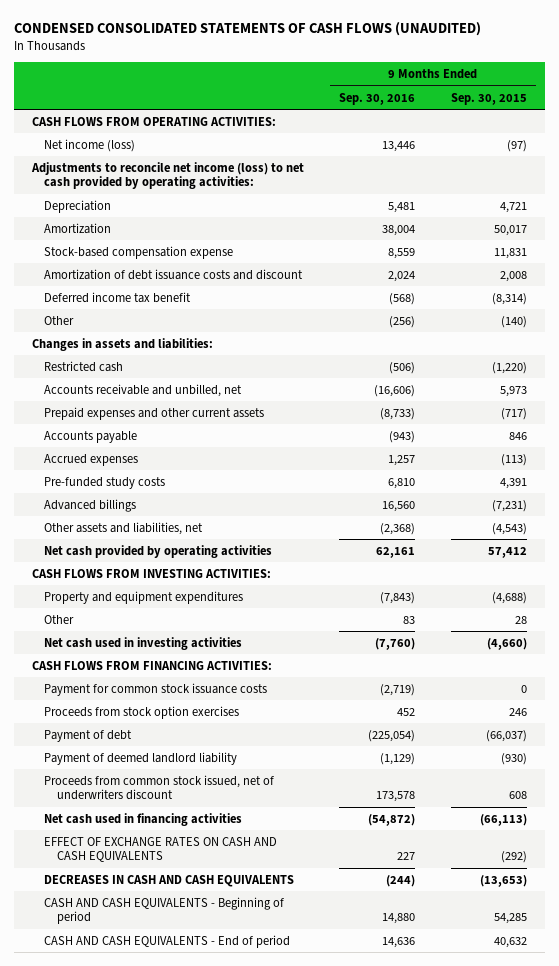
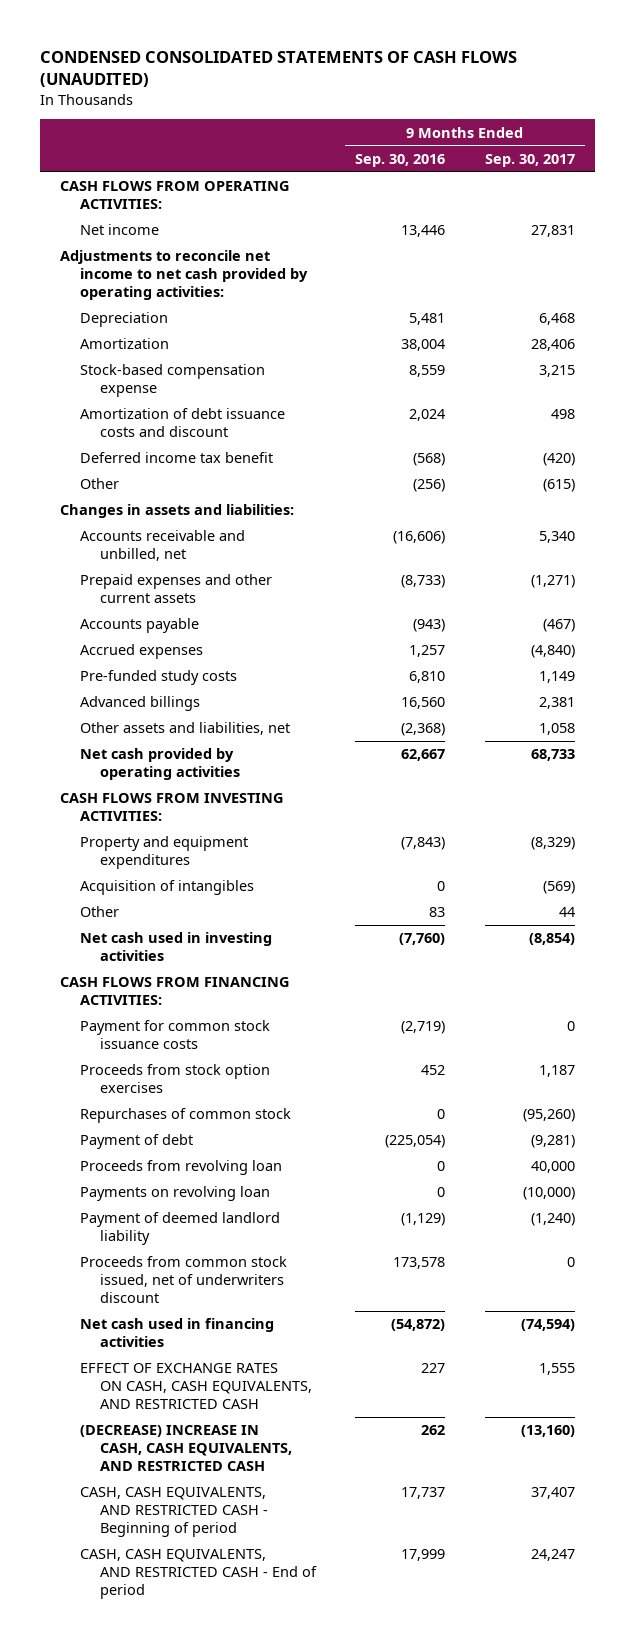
- | 9 Months Ended Sep. 30, 2016 | 9 Months Ended Sep. 30, 2015
+ | 9 Months Ended Sep. 30, 2016 | 9 Months Ended Sep. 30, 2017
- Net income (loss) | 13,446 | (97)
- Adjustments to reconcile net income (loss) to net cash provided by operating activities:
+ Net income | 13,446 | 27,831
+ Adjustments to reconcile net income to net cash provided by operating activities:
- Restricted cash | (506) | (1,220)
- Net cash provided by operating activities | 62,161 | 57,412
+ Net cash provided by operating activities | 62,667 | 68,733
+ Acquisition of intangibles | 0 | (569)
+ Repurchases of common stock | 0 | (95,260)
+ Proceeds from revolving loan | 0 | 40,000
+ Payments on revolving loan | 0 | (10,000)
- EFFECT OF EXCHANGE RATES ON CASH AND CASH EQUIVALENTS | 227 | (292)
- DECREASES IN CASH AND CASH EQUIVALENTS | (244) | (13,653)
- CASH AND CASH EQUIVALENTS - Beginning of period | 14,880 | 54,285
- CASH AND CASH EQUIVALENTS - End of period | 14,636 | 40,632
+ EFFECT OF EXCHANGE RATES ON CASH, CASH EQUIVALENTS, AND RESTRICTED CASH | 227 | 1,555
+ (DECREASE) INCREASE IN CASH, CASH EQUIVALENTS, AND RESTRICTED CASH | 262 | (13,160)
+ CASH, CASH EQUIVALENTS, AND RESTRICTED CASH - Beginning of period | 17,737 | 37,407
+ CASH, CASH EQUIVALENTS, AND RESTRICTED CASH - End of period | 17,999 | 24,247

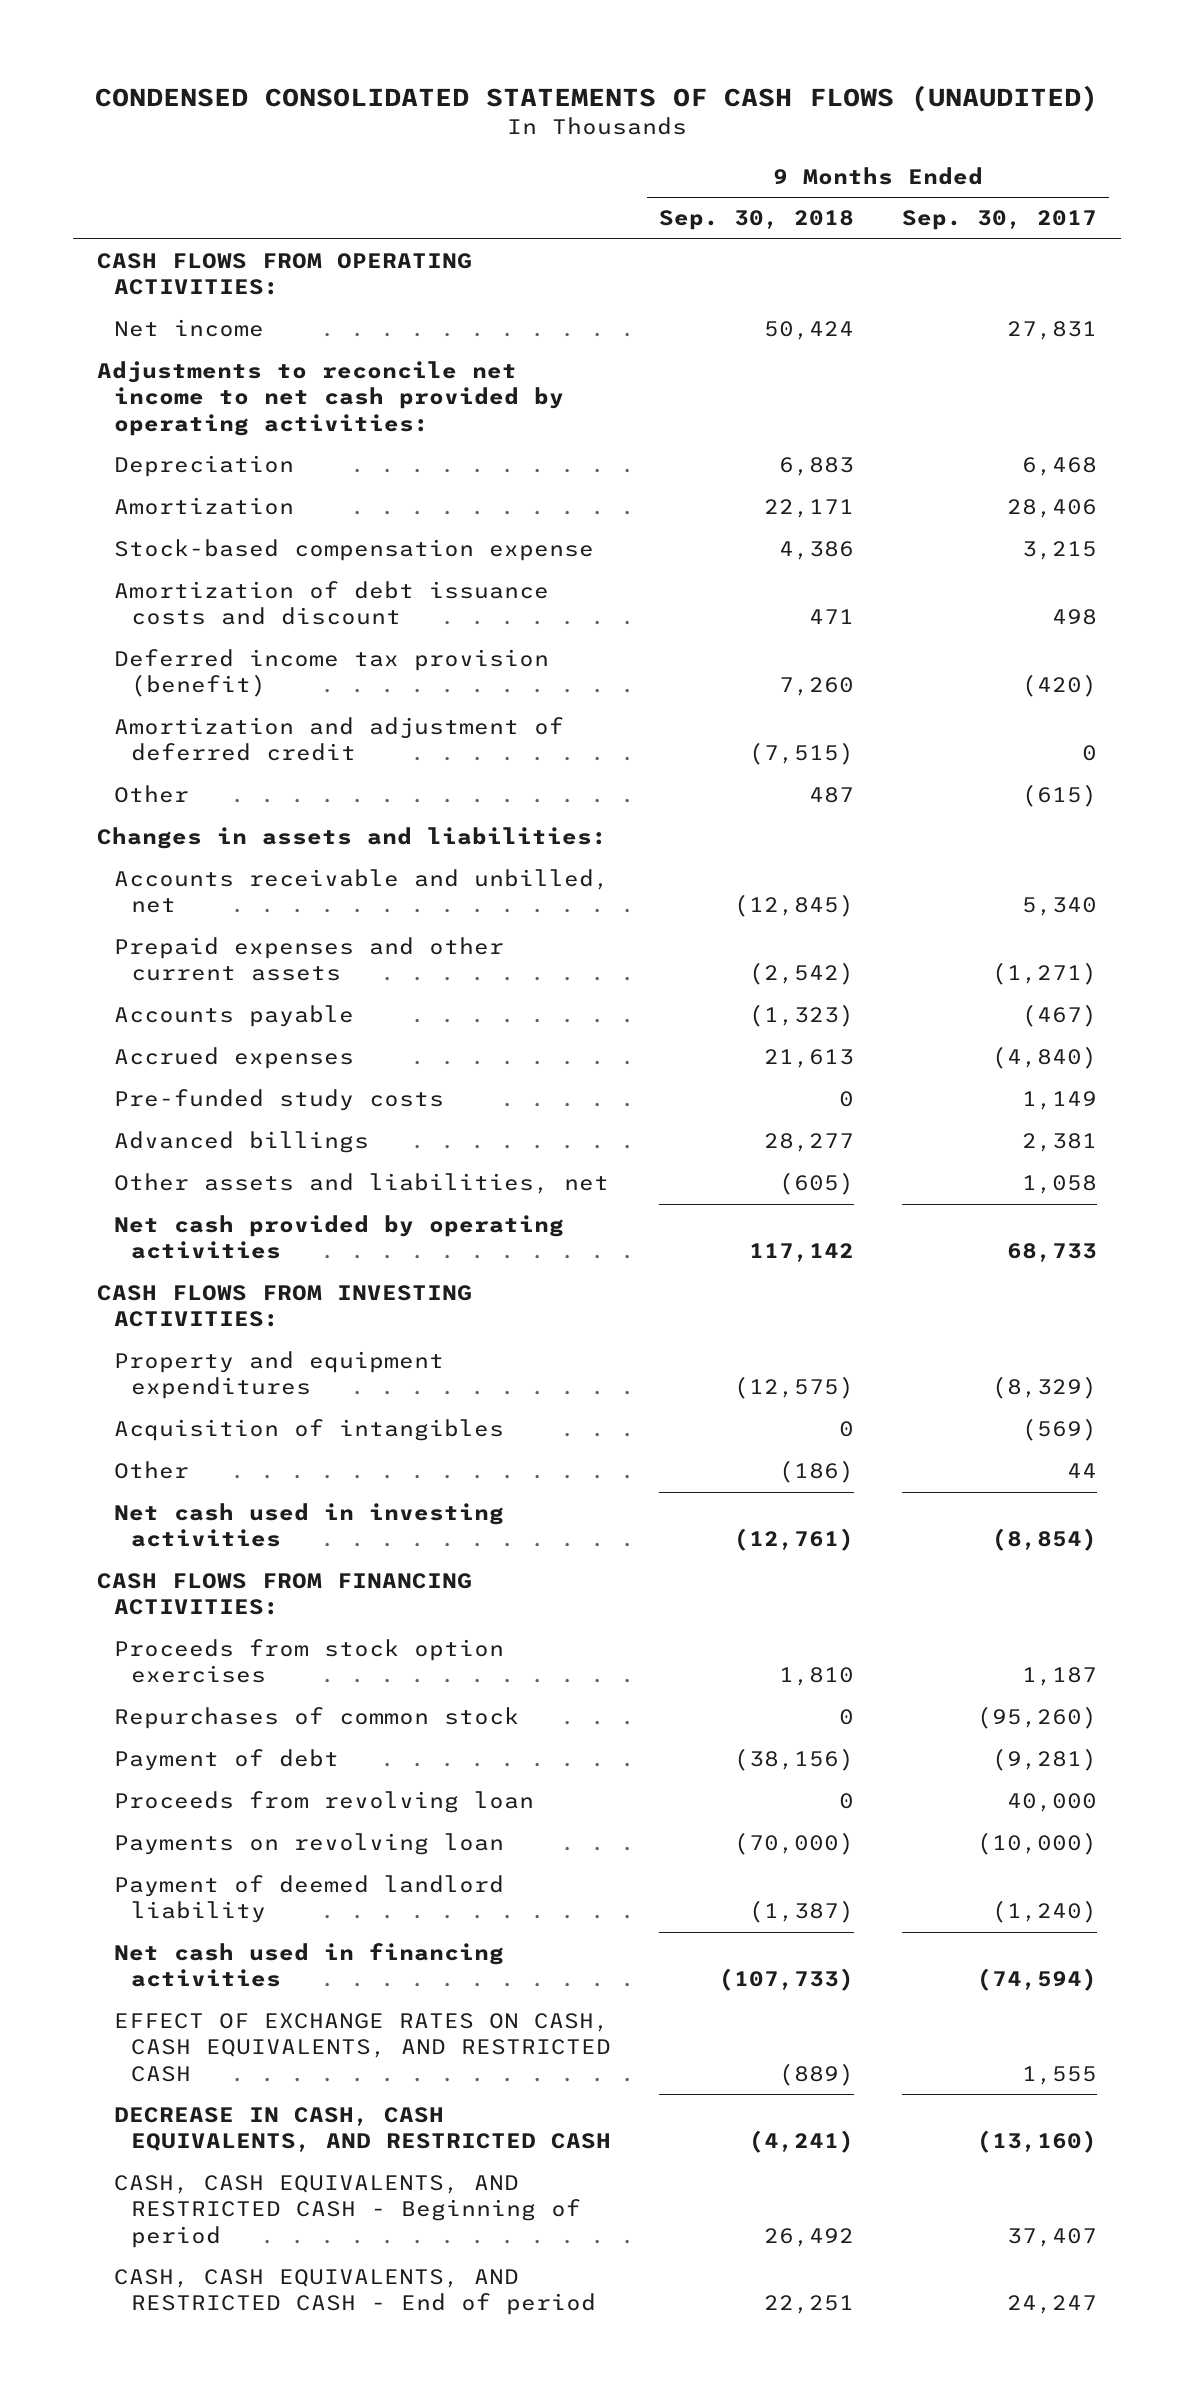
- | 9 Months Ended Sep. 30, 2016 | 9 Months Ended Sep. 30, 2017
+ | 9 Months Ended Sep. 30, 2018 | 9 Months Ended Sep. 30, 2017
- Deferred income tax benefit | (568) | (420)
+ Deferred income tax provision (benefit) | 7,260 | (420)
+ Amortization and adjustment of deferred credit | (7,515) | 0
- Payment for common stock issuance costs | (2,719) | 0
- Proceeds from common stock issued, net of underwriters discount | 173,578 | 0
- (DECREASE) INCREASE IN CASH, CASH EQUIVALENTS, AND RESTRICTED CASH | 262 | (13,160)
+ DECREASE IN CASH, CASH EQUIVALENTS, AND RESTRICTED CASH | (4,241) | (13,160)

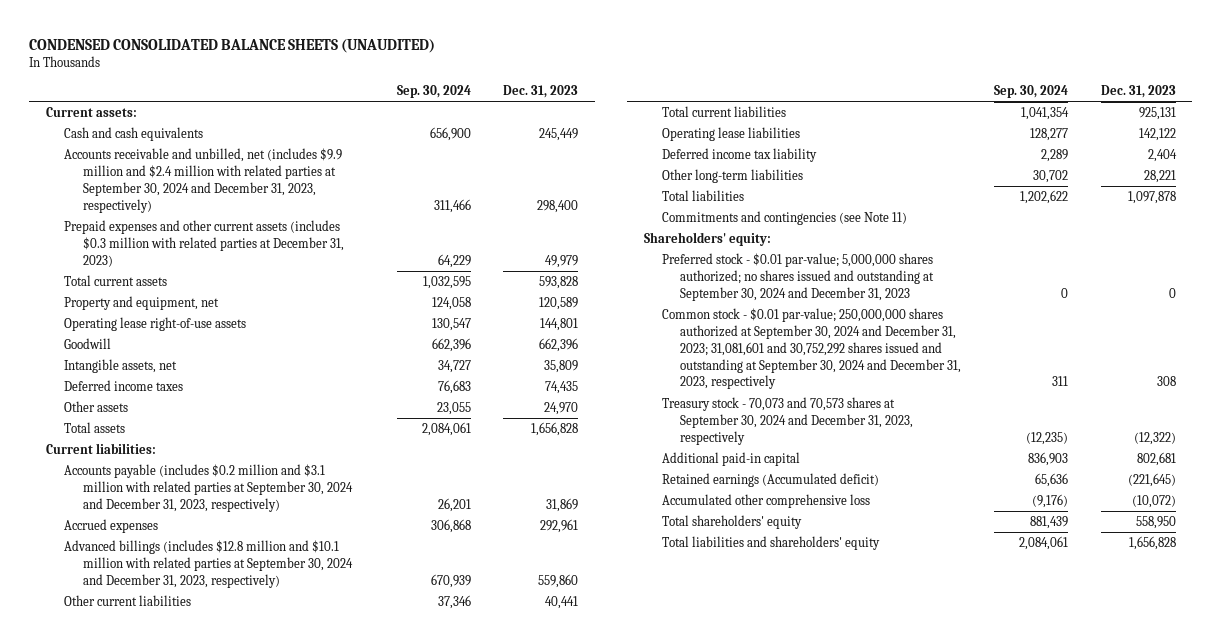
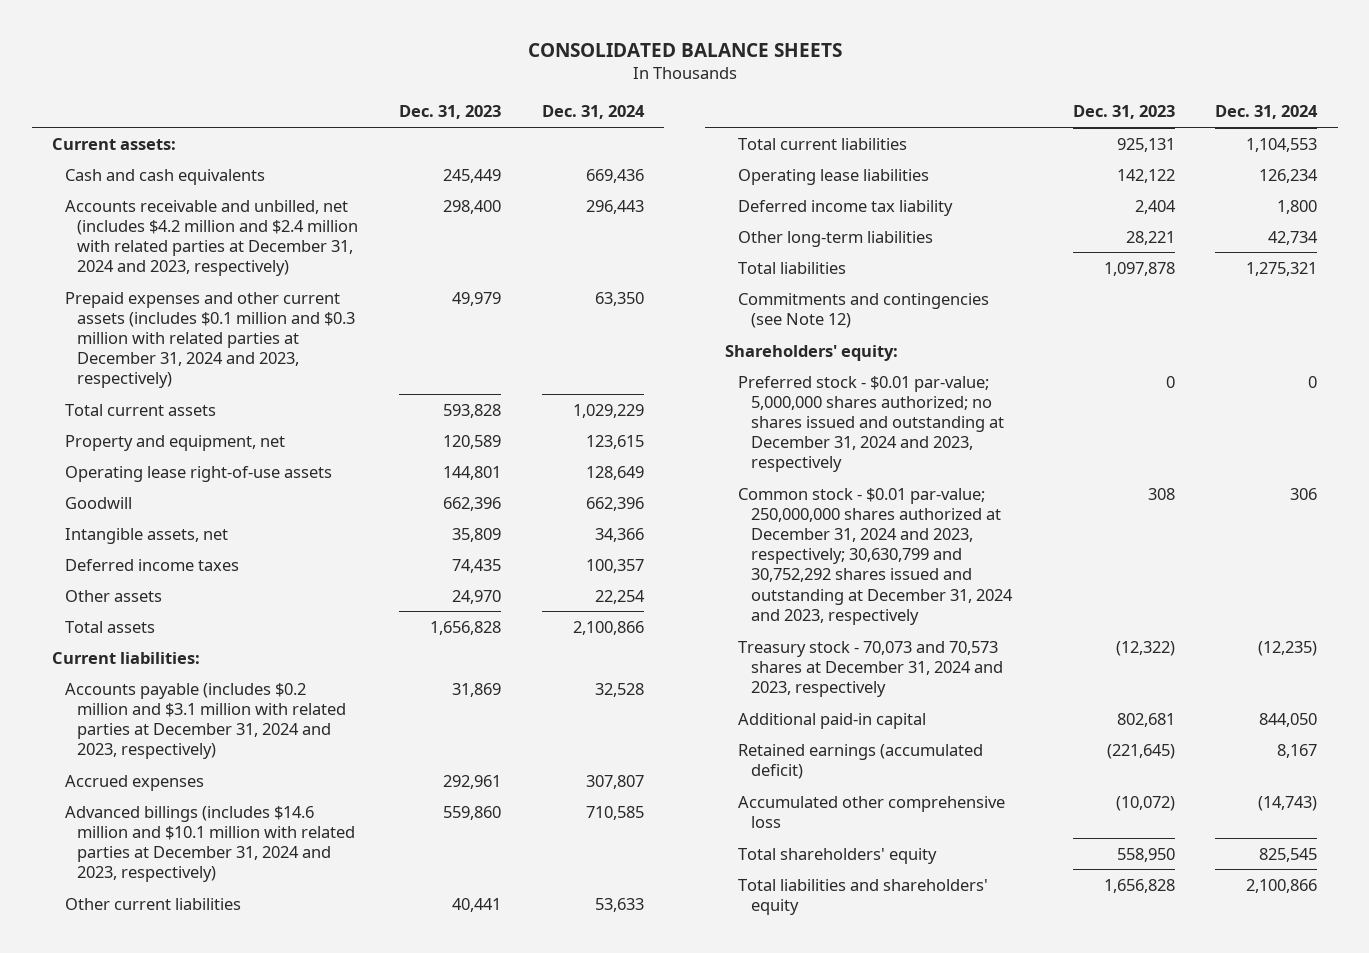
- CONDENSED CONSOLIDATED BALANCE SHEETS (UNAUDITED)
+ CONSOLIDATED BALANCE SHEETS
- | Sep. 30, 2024 | Dec. 31, 2023
+ | Dec. 31, 2023 | Dec. 31, 2024
- Accounts receivable and unbilled, net (includes $9.9 million and $2.4 million with related parties at September 30, 2024 and December 31, 2023, respectively) | 311,466 | 298,400
- Prepaid expenses and other current assets (includes $0.3 million with related parties at December 31, 2023) | 64,229 | 49,979
+ Accounts receivable and unbilled, net (includes $4.2 million and $2.4 million with related parties at December 31, 2024 and 2023, respectively) | 298,400 | 296,443
+ Prepaid expenses and other current assets (includes $0.1 million and $0.3 million with related parties at December 31, 2024 and 2023, respectively) | 49,979 | 63,350
- Accounts payable (includes $0.2 million and $3.1 million with related parties at September 30, 2024 and December 31, 2023, respectively) | 26,201 | 31,869
+ Accounts payable (includes $0.2 million and $3.1 million with related parties at December 31, 2024 and 2023, respectively) | 31,869 | 32,528
- Advanced billings (includes $12.8 million and $10.1 million with related parties at September 30, 2024 and December 31, 2023, respectively) | 670,939 | 559,860
+ Advanced billings (includes $14.6 million and $10.1 million with related parties at December 31, 2024 and 2023, respectively) | 559,860 | 710,585
- Commitments and contingencies (see Note 11)
+ Commitments and contingencies (see Note 12)
- Preferred stock - $0.01 par-value; 5,000,000 shares authorized; no shares issued and outstanding at September 30, 2024 and December 31, 2023 | 0 | 0
- Common stock - $0.01 par-value; 250,000,000 shares authorized at September 30, 2024 and December 31, 2023; 31,081,601 and 30,752,292 shares issued and outstanding at September 30, 2024 and December 31, 2023, respectively | 311 | 308
- Treasury stock - 70,073 and 70,573 shares at September 30, 2024 and December 31, 2023, respectively | (12,235) | (12,322)
+ Preferred stock - $0.01 par-value; 5,000,000 shares authorized; no shares issued and outstanding at December 31, 2024 and 2023, respectively | 0 | 0
+ Common stock - $0.01 par-value; 250,000,000 shares authorized at December 31, 2024 and 2023, respectively; 30,630,799 and 30,752,292 shares issued and outstanding at December 31, 2024 and 2023, respectively | 308 | 306
+ Treasury stock - 70,073 and 70,573 shares at December 31, 2024 and 2023, respectively | (12,322) | (12,235)
- Retained earnings (Accumulated deficit) | 65,636 | (221,645)
+ Retained earnings (accumulated deficit) | (221,645) | 8,167

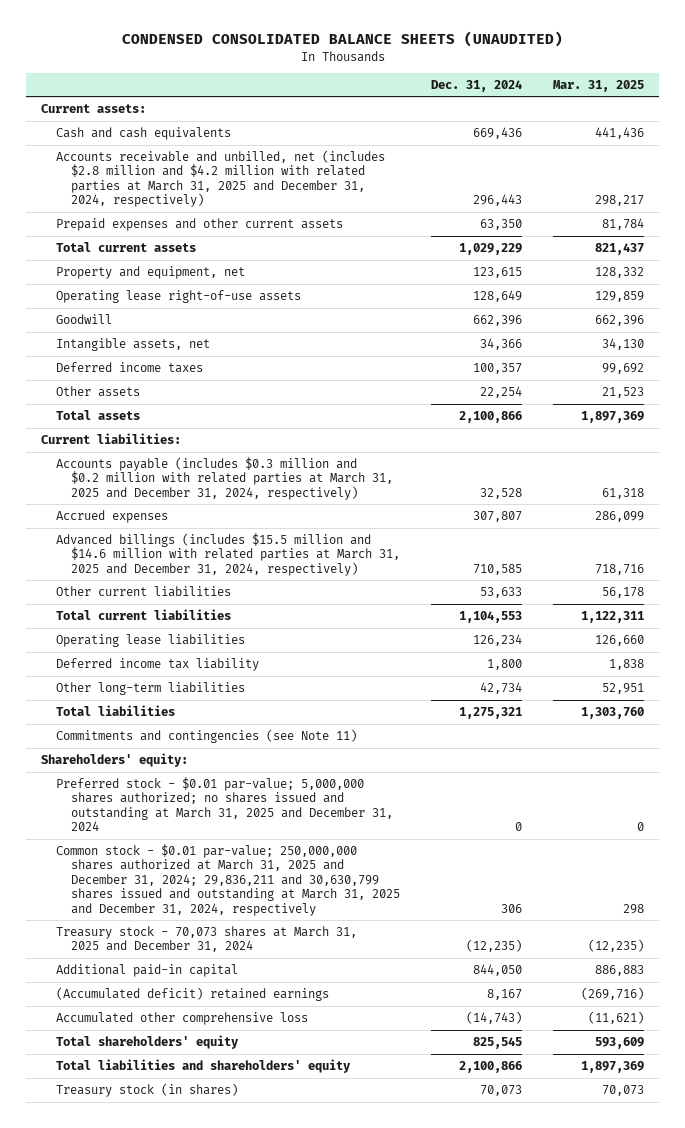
- CONSOLIDATED BALANCE SHEETS
+ CONDENSED CONSOLIDATED BALANCE SHEETS (UNAUDITED)
- | Dec. 31, 2023 | Dec. 31, 2024
+ | Dec. 31, 2024 | Mar. 31, 2025
- Accounts receivable and unbilled, net (includes $4.2 million and $2.4 million with related parties at December 31, 2024 and 2023, respectively) | 298,400 | 296,443
- Prepaid expenses and other current assets (includes $0.1 million and $0.3 million with related parties at December 31, 2024 and 2023, respectively) | 49,979 | 63,350
+ Accounts receivable and unbilled, net (includes $2.8 million and $4.2 million with related parties at March 31, 2025 and December 31, 2024, respectively) | 296,443 | 298,217
+ Prepaid expenses and other current assets | 63,350 | 81,784
- Accounts payable (includes $0.2 million and $3.1 million with related parties at December 31, 2024 and 2023, respectively) | 31,869 | 32,528
+ Accounts payable (includes $0.3 million and $0.2 million with related parties at March 31, 2025 and December 31, 2024, respectively) | 32,528 | 61,318
- Advanced billings (includes $14.6 million and $10.1 million with related parties at December 31, 2024 and 2023, respectively) | 559,860 | 710,585
+ Advanced billings (includes $15.5 million and $14.6 million with related parties at March 31, 2025 and December 31, 2024, respectively) | 710,585 | 718,716
- Commitments and contingencies (see Note 12)
+ Commitments and contingencies (see Note 11)
- Preferred stock - $0.01 par-value; 5,000,000 shares authorized; no shares issued and outstanding at December 31, 2024 and 2023, respectively | 0 | 0
- Common stock - $0.01 par-value; 250,000,000 shares authorized at December 31, 2024 and 2023, respectively; 30,630,799 and 30,752,292 shares issued and outstanding at December 31, 2024 and 2023, respectively | 308 | 306
- Treasury stock - 70,073 and 70,573 shares at December 31, 2024 and 2023, respectively | (12,322) | (12,235)
+ Preferred stock - $0.01 par-value; 5,000,000 shares authorized; no shares issued and outstanding at March 31, 2025 and December 31, 2024 | 0 | 0
+ Common stock - $0.01 par-value; 250,000,000 shares authorized at March 31, 2025 and December 31, 2024; 29,836,211 and 30,630,799 shares issued and outstanding at March 31, 2025 and December 31, 2024, respectively | 306 | 298
+ Treasury stock - 70,073 shares at March 31, 2025 and December 31, 2024 | (12,235) | (12,235)
- Retained earnings (accumulated deficit) | (221,645) | 8,167
+ (Accumulated deficit) retained earnings | 8,167 | (269,716)
+ Treasury stock (in shares) | 70,073 | 70,073

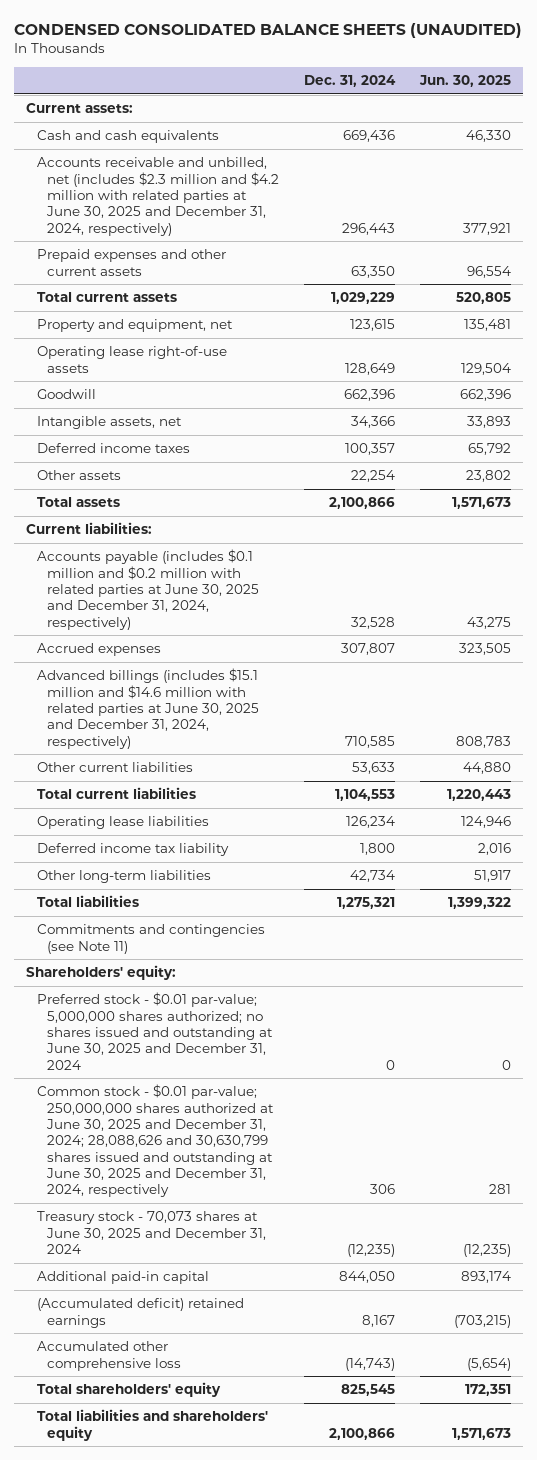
- | Dec. 31, 2024 | Mar. 31, 2025
+ | Dec. 31, 2024 | Jun. 30, 2025
- Accounts receivable and unbilled, net (includes $2.8 million and $4.2 million with related parties at March 31, 2025 and December 31, 2024, respectively) | 296,443 | 298,217
+ Accounts receivable and unbilled, net (includes $2.3 million and $4.2 million with related parties at June 30, 2025 and December 31, 2024, respectively) | 296,443 | 377,921
- Accounts payable (includes $0.3 million and $0.2 million with related parties at March 31, 2025 and December 31, 2024, respectively) | 32,528 | 61,318
+ Accounts payable (includes $0.1 million and $0.2 million with related parties at June 30, 2025 and December 31, 2024, respectively) | 32,528 | 43,275
- Advanced billings (includes $15.5 million and $14.6 million with related parties at March 31, 2025 and December 31, 2024, respectively) | 710,585 | 718,716
+ Advanced billings (includes $15.1 million and $14.6 million with related parties at June 30, 2025 and December 31, 2024, respectively) | 710,585 | 808,783
- Preferred stock - $0.01 par-value; 5,000,000 shares authorized; no shares issued and outstanding at March 31, 2025 and December 31, 2024 | 0 | 0
- Common stock - $0.01 par-value; 250,000,000 shares authorized at March 31, 2025 and December 31, 2024; 29,836,211 and 30,630,799 shares issued and outstanding at March 31, 2025 and December 31, 2024, respectively | 306 | 298
- Treasury stock - 70,073 shares at March 31, 2025 and December 31, 2024 | (12,235) | (12,235)
+ Preferred stock - $0.01 par-value; 5,000,000 shares authorized; no shares issued and outstanding at June 30, 2025 and December 31, 2024 | 0 | 0
+ Common stock - $0.01 par-value; 250,000,000 shares authorized at June 30, 2025 and December 31, 2024; 28,088,626 and 30,630,799 shares issued and outstanding at June 30, 2025 and December 31, 2024, respectively | 306 | 281
+ Treasury stock - 70,073 shares at June 30, 2025 and December 31, 2024 | (12,235) | (12,235)
- Treasury stock (in shares) | 70,073 | 70,073

